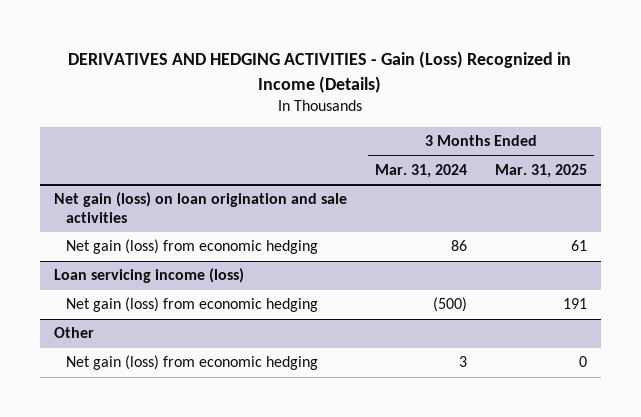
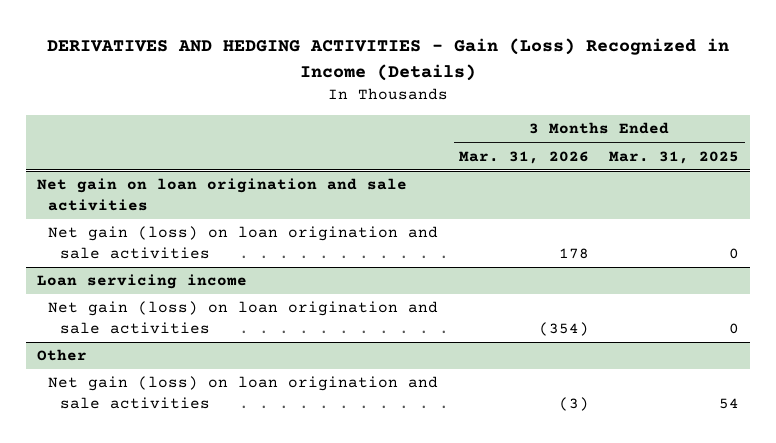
- | 3 Months Ended Mar. 31, 2024 | 3 Months Ended Mar. 31, 2025
+ | 3 Months Ended Mar. 31, 2026 | 3 Months Ended Mar. 31, 2025
- Net gain (loss) on loan origination and sale activities
- Net gain (loss) from economic hedging | 86 | 61
- Loan servicing income (loss)
- Net gain (loss) from economic hedging | (500) | 191
+ Net gain on loan origination and sale activities
+ Net gain (loss) on loan origination and sale activities | 178 | 0
+ Loan servicing income
+ Net gain (loss) on loan origination and sale activities | (354) | 0
@ Other
- Net gain (loss) from economic hedging | 3 | 0
+ Net gain (loss) on loan origination and sale activities | (3) | 54

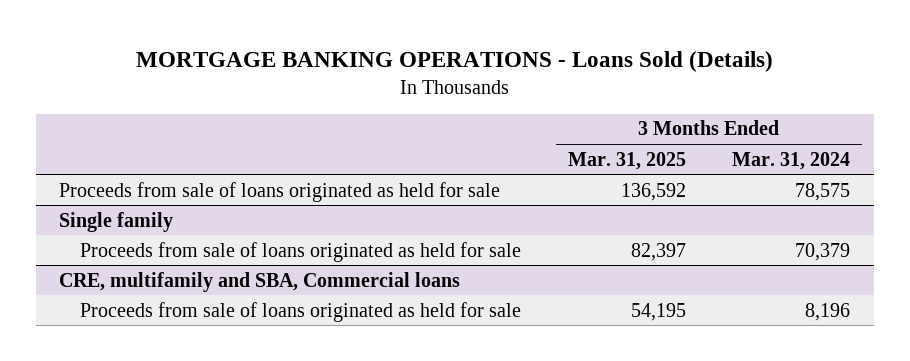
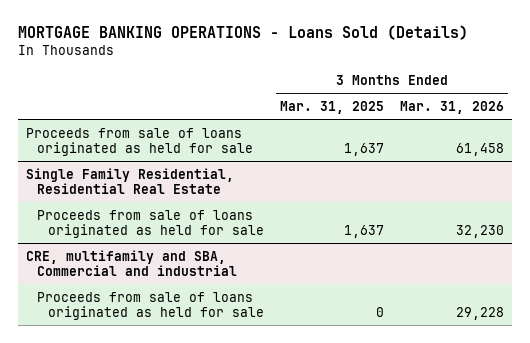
- | 3 Months Ended Mar. 31, 2025 | 3 Months Ended Mar. 31, 2024
+ | 3 Months Ended Mar. 31, 2025 | 3 Months Ended Mar. 31, 2026
- Proceeds from sale of loans originated as held for sale | 136,592 | 78,575
- Single family
- Proceeds from sale of loans originated as held for sale | 82,397 | 70,379
- CRE, multifamily and SBA, Commercial loans
- Proceeds from sale of loans originated as held for sale | 54,195 | 8,196
+ Proceeds from sale of loans originated as held for sale | 1,637 | 61,458
+ Single Family Residential, Residential Real Estate
+ Proceeds from sale of loans originated as held for sale | 1,637 | 32,230
+ CRE, multifamily and SBA, Commercial and industrial
+ Proceeds from sale of loans originated as held for sale | 0 | 29,228

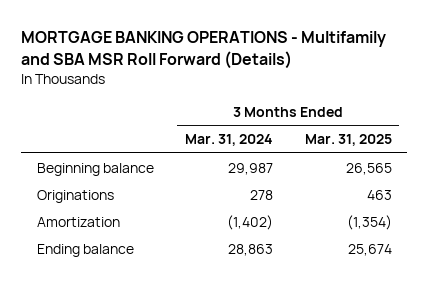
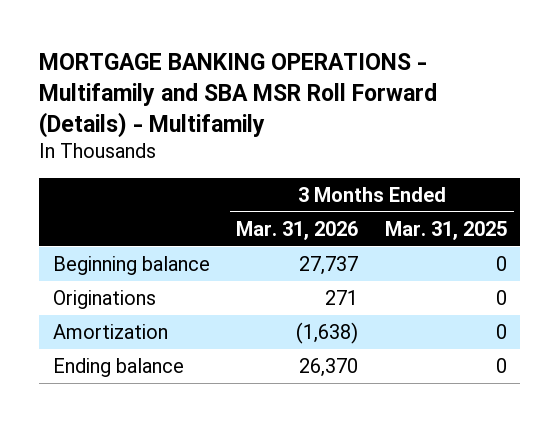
- MORTGAGE BANKING OPERATIONS - Multifamily and SBA MSR Roll Forward (Details)
+ MORTGAGE BANKING OPERATIONS - Multifamily and SBA MSR Roll Forward (Details) - Multifamily
- | 3 Months Ended Mar. 31, 2024 | 3 Months Ended Mar. 31, 2025
+ | 3 Months Ended Mar. 31, 2026 | 3 Months Ended Mar. 31, 2025
- Beginning balance | 29,987 | 26,565
- Originations | 278 | 463
- Amortization | (1,402) | (1,354)
- Ending balance | 28,863 | 25,674
+ Beginning balance | 27,737 | 0
+ Originations | 271 | 0
+ Amortization | (1,638) | 0
+ Ending balance | 26,370 | 0

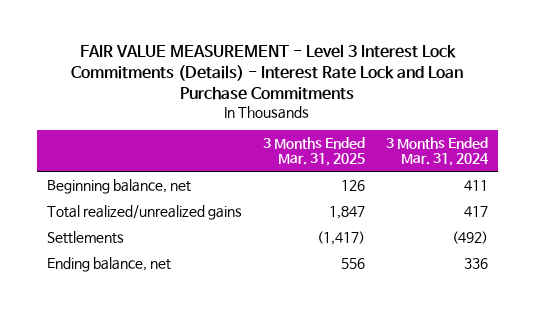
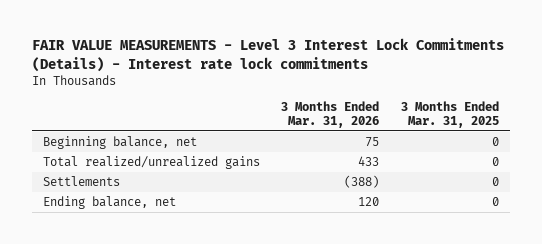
- FAIR VALUE MEASUREMENT - Level 3 Interest Lock Commitments (Details) - Interest Rate Lock and Loan Purchase Commitments
+ FAIR VALUE MEASUREMENTS - Level 3 Interest Lock Commitments (Details) - Interest rate lock commitments
- | 3 Months Ended Mar. 31, 2025 | 3 Months Ended Mar. 31, 2024
+ | 3 Months Ended Mar. 31, 2026 | 3 Months Ended Mar. 31, 2025
- Beginning balance, net | 126 | 411
- Total realized/unrealized gains | 1,847 | 417
- Settlements | (1,417) | (492)
- Ending balance, net | 556 | 336
+ Beginning balance, net | 75 | 0
+ Total realized/unrealized gains | 433 | 0
+ Settlements | (388) | 0
+ Ending balance, net | 120 | 0

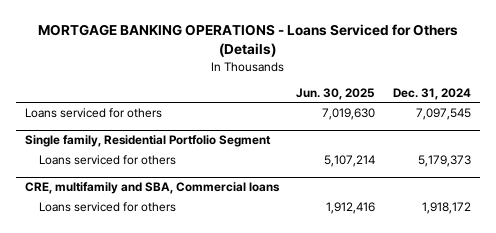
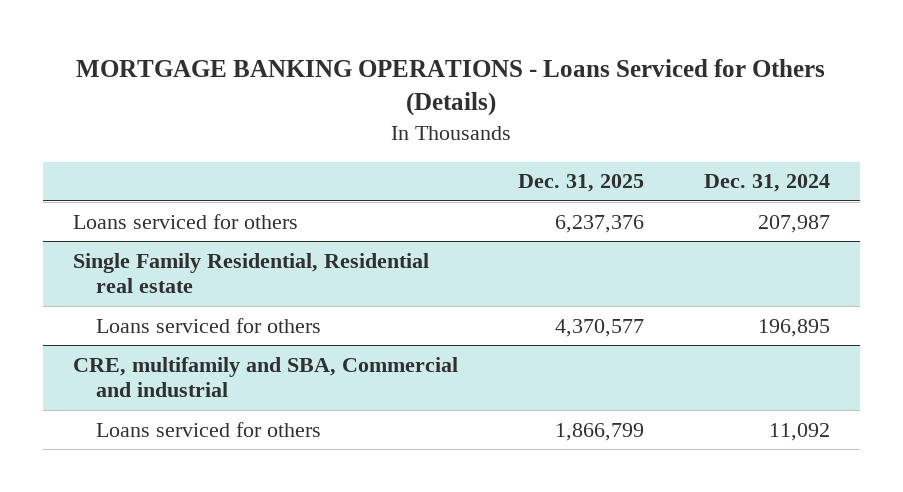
- | Jun. 30, 2025 | Dec. 31, 2024
+ | Dec. 31, 2025 | Dec. 31, 2024
- Loans serviced for others | 7,019,630 | 7,097,545
- Single family, Residential Portfolio Segment
- Loans serviced for others | 5,107,214 | 5,179,373
- CRE, multifamily and SBA, Commercial loans
- Loans serviced for others | 1,912,416 | 1,918,172
+ Loans serviced for others | 6,237,376 | 207,987
+ Single Family Residential, Residential real estate
+ Loans serviced for others | 4,370,577 | 196,895
+ CRE, multifamily and SBA, Commercial and industrial
+ Loans serviced for others | 1,866,799 | 11,092

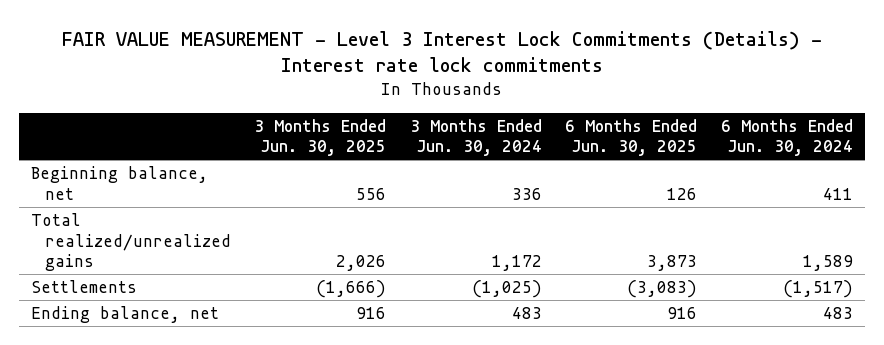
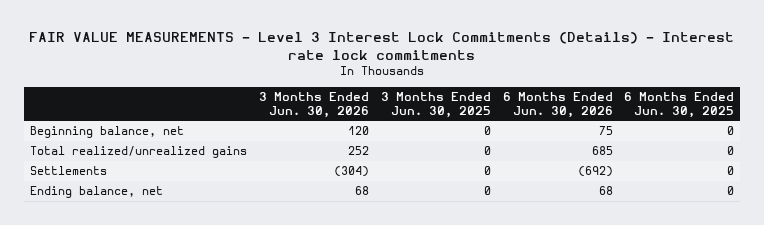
- FAIR VALUE MEASUREMENT - Level 3 Interest Lock Commitments (Details) - Interest rate lock commitments
+ FAIR VALUE MEASUREMENTS - Level 3 Interest Lock Commitments (Details) - Interest rate lock commitments
- | 3 Months Ended Jun. 30, 2025 | 3 Months Ended Jun. 30, 2024 | 6 Months Ended Jun. 30, 2025 | 6 Months Ended Jun. 30, 2024
+ | 3 Months Ended Jun. 30, 2026 | 3 Months Ended Jun. 30, 2025 | 6 Months Ended Jun. 30, 2026 | 6 Months Ended Jun. 30, 2025
- Beginning balance, net | 556 | 336 | 126 | 411
- Total realized/unrealized gains | 2,026 | 1,172 | 3,873 | 1,589
- Settlements | (1,666) | (1,025) | (3,083) | (1,517)
- Ending balance, net | 916 | 483 | 916 | 483
+ Beginning balance, net | 120 | 0 | 75 | 0
+ Total realized/unrealized gains | 252 | 0 | 685 | 0
+ Settlements | (304) | 0 | (692) | 0
+ Ending balance, net | 68 | 0 | 68 | 0

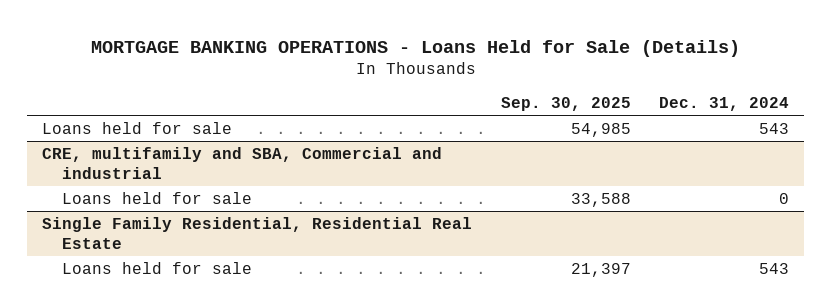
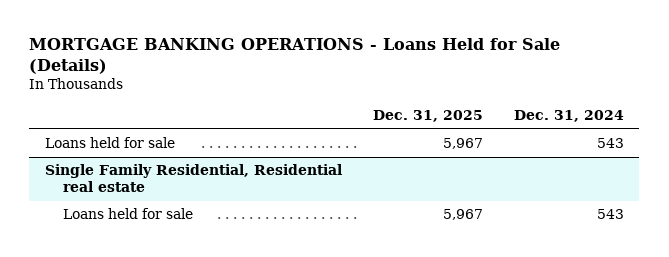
- | Sep. 30, 2025 | Dec. 31, 2024
+ | Dec. 31, 2025 | Dec. 31, 2024
- CRE, multifamily and SBA, Commercial and industrial
- Loans held for sale | 33,588 | 0
- Single Family Residential, Residential Real Estate
+ Single Family Residential, Residential real estate

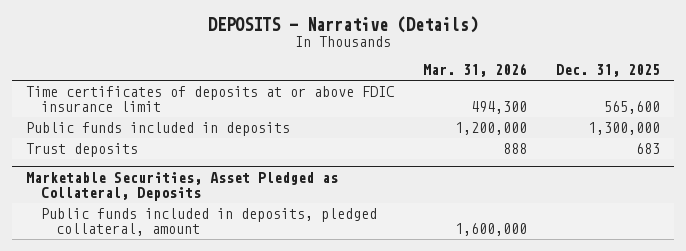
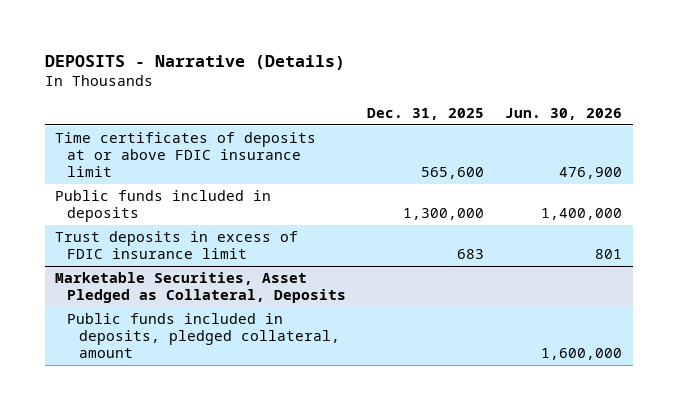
- | Mar. 31, 2026 | Dec. 31, 2025
+ | Dec. 31, 2025 | Jun. 30, 2026
- Trust deposits | 888 | 683
+ Trust deposits in excess of FDIC insurance limit | 683 | 801

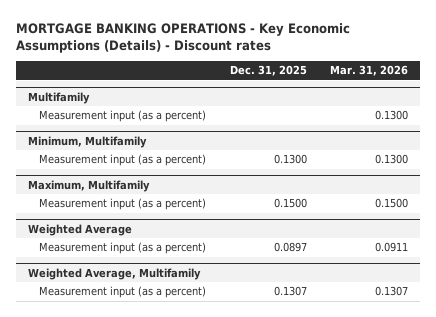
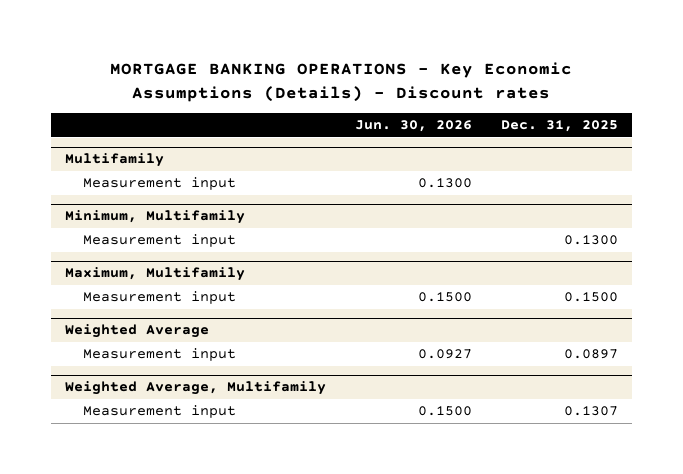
- | Dec. 31, 2025 | Mar. 31, 2026
+ | Jun. 30, 2026 | Dec. 31, 2025
@ Multifamily
- Measurement input (as a percent) | | 0.1300
+ Measurement input | 0.1300 |
@ Minimum, Multifamily
- Measurement input (as a percent) | 0.1300 | 0.1300
+ Measurement input | | 0.1300
@ Maximum, Multifamily
- Measurement input (as a percent) | 0.1500 | 0.1500
+ Measurement input | 0.1500 | 0.1500
@ Weighted Average
- Measurement input (as a percent) | 0.0897 | 0.0911
+ Measurement input | 0.0927 | 0.0897
@ Weighted Average, Multifamily
- Measurement input (as a percent) | 0.1307 | 0.1307
+ Measurement input | 0.1500 | 0.1307

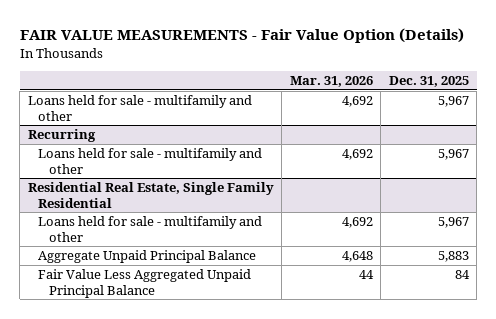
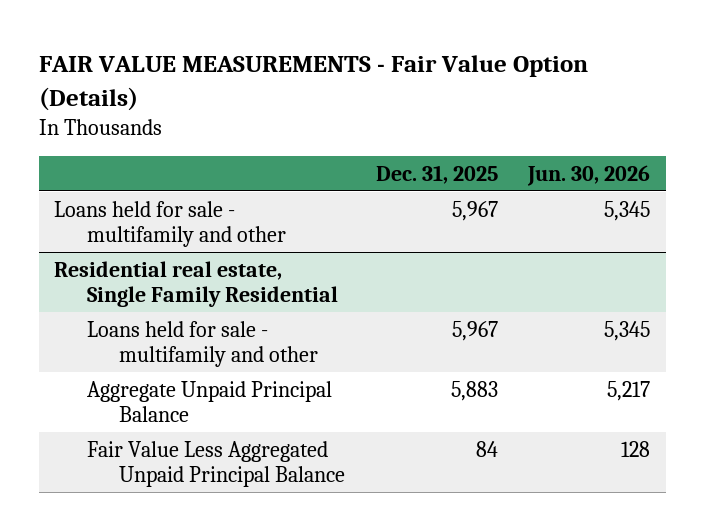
- | Mar. 31, 2026 | Dec. 31, 2025
+ | Dec. 31, 2025 | Jun. 30, 2026
- Recurring
- Loans held for sale - multifamily and other | 4,692 | 5,967
- Residential Real Estate, Single Family Residential
+ Residential real estate, Single Family Residential

